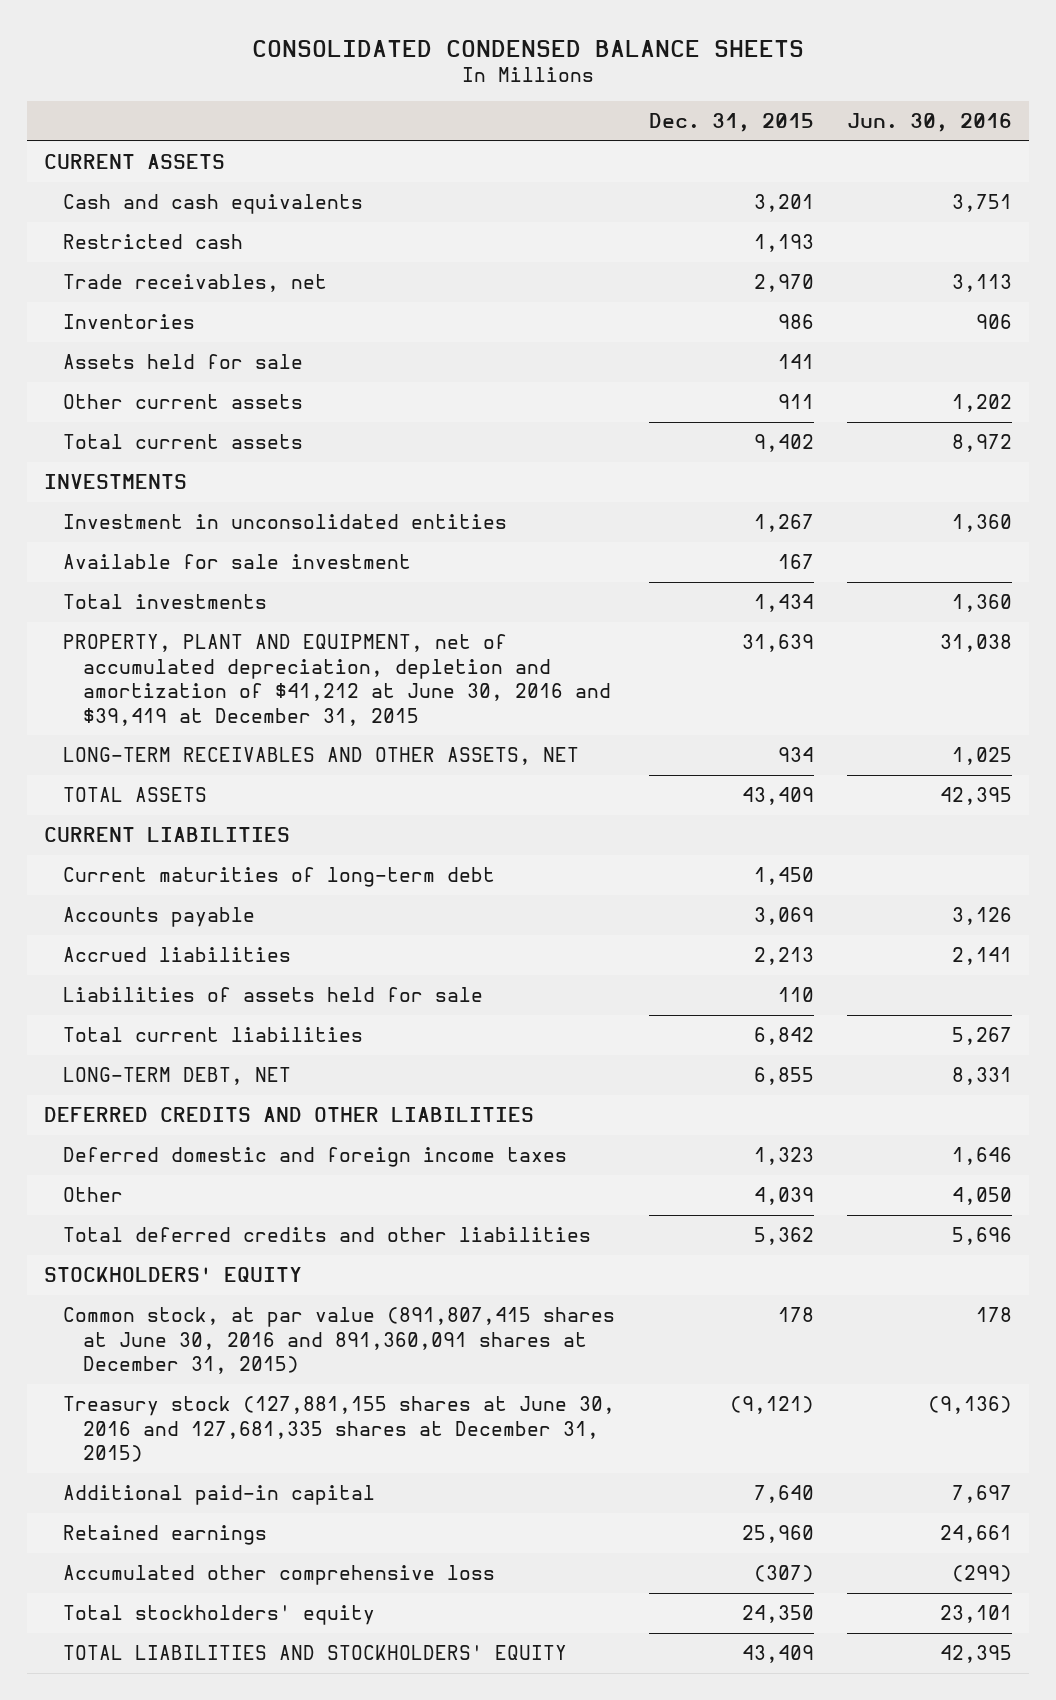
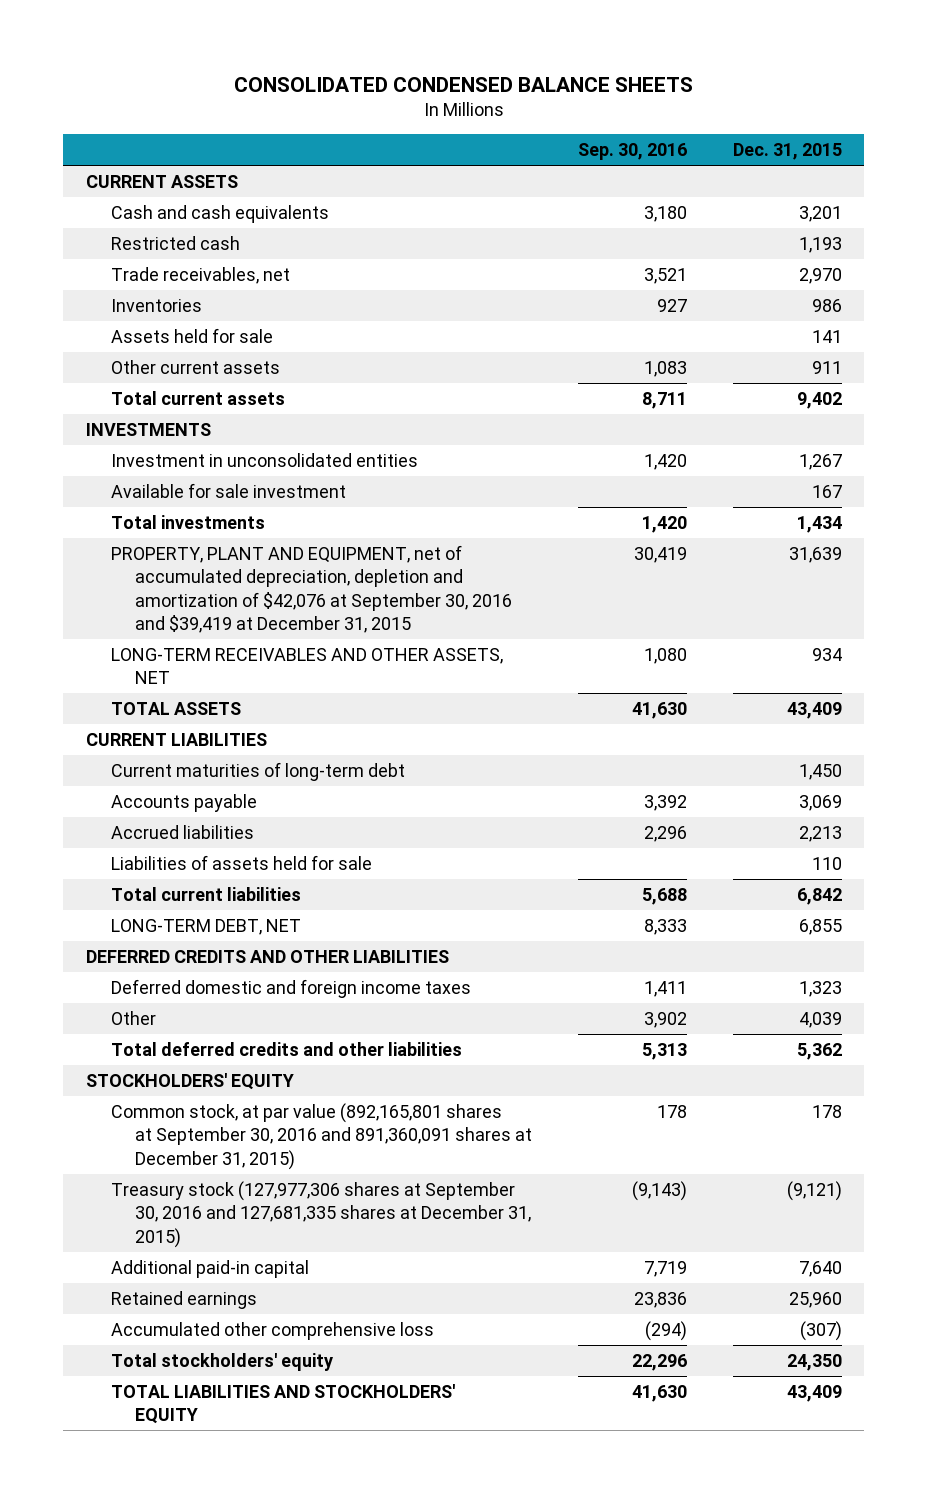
- | Dec. 31, 2015 | Jun. 30, 2016
+ | Sep. 30, 2016 | Dec. 31, 2015
- PROPERTY, PLANT AND EQUIPMENT, net of accumulated depreciation, depletion and amortization of $41,212 at June 30, 2016 and $39,419 at December 31, 2015 | 31,639 | 31,038
+ PROPERTY, PLANT AND EQUIPMENT, net of accumulated depreciation, depletion and amortization of $42,076 at September 30, 2016 and $39,419 at December 31, 2015 | 30,419 | 31,639
- Common stock, at par value (891,807,415 shares at June 30, 2016 and 891,360,091 shares at December 31, 2015) | 178 | 178
- Treasury stock (127,881,155 shares at June 30, 2016 and 127,681,335 shares at December 31, 2015) | (9,121) | (9,136)
+ Common stock, at par value (892,165,801 shares at September 30, 2016 and 891,360,091 shares at December 31, 2015) | 178 | 178
+ Treasury stock (127,977,306 shares at September 30, 2016 and 127,681,335 shares at December 31, 2015) | (9,143) | (9,121)

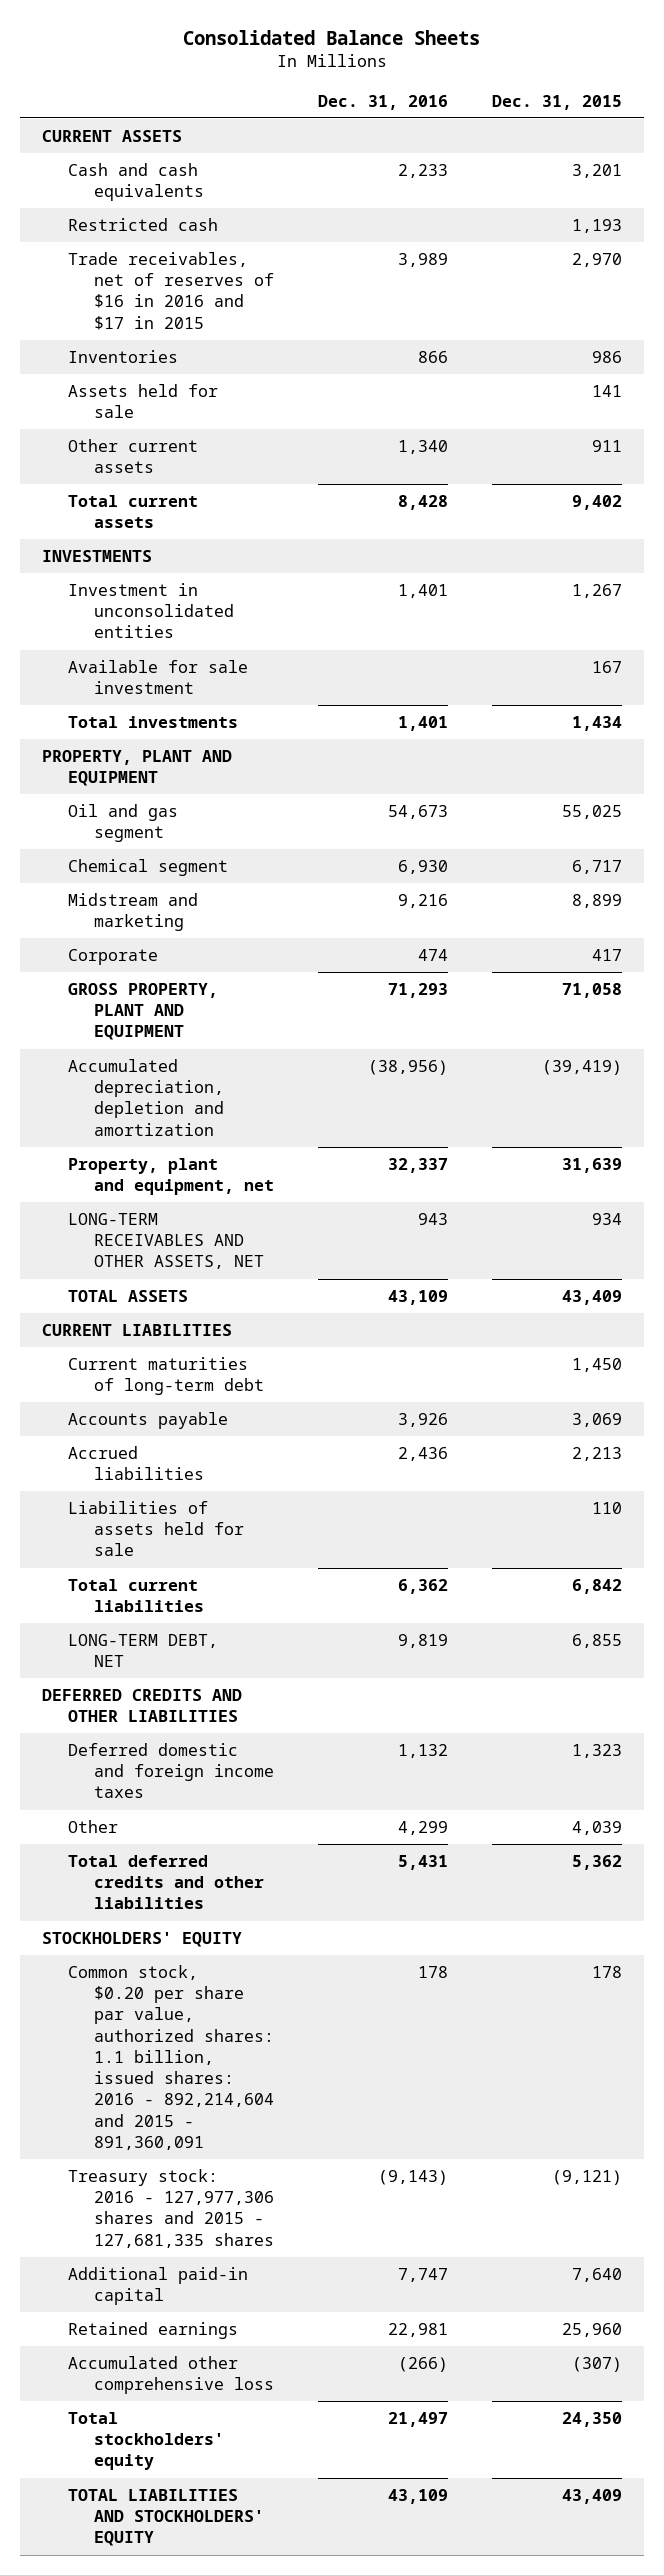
- CONSOLIDATED CONDENSED BALANCE SHEETS
+ Consolidated Balance Sheets
- | Sep. 30, 2016 | Dec. 31, 2015
+ | Dec. 31, 2016 | Dec. 31, 2015
- Trade receivables, net | 3,521 | 2,970
+ Trade receivables, net of reserves of $16 in 2016 and $17 in 2015 | 3,989 | 2,970
- PROPERTY, PLANT AND EQUIPMENT, net of accumulated depreciation, depletion and amortization of $42,076 at September 30, 2016 and $39,419 at December 31, 2015 | 30,419 | 31,639
+ PROPERTY, PLANT AND EQUIPMENT
+ Oil and gas segment | 54,673 | 55,025
+ Chemical segment | 6,930 | 6,717
+ Midstream and marketing | 9,216 | 8,899
+ Corporate | 474 | 417
+ GROSS PROPERTY, PLANT AND EQUIPMENT | 71,293 | 71,058
+ Accumulated depreciation, depletion and amortization | (38,956) | (39,419)
+ Property, plant and equipment, net | 32,337 | 31,639
- Common stock, at par value (892,165,801 shares at September 30, 2016 and 891,360,091 shares at December 31, 2015) | 178 | 178
- Treasury stock (127,977,306 shares at September 30, 2016 and 127,681,335 shares at December 31, 2015) | (9,143) | (9,121)
+ Common stock, $0.20 per share par value, authorized shares: 1.1 billion, issued shares: 2016 - 892,214,604 and 2015 - 891,360,091 | 178 | 178
+ Treasury stock: 2016 - 127,977,306 shares and 2015 - 127,681,335 shares | (9,143) | (9,121)

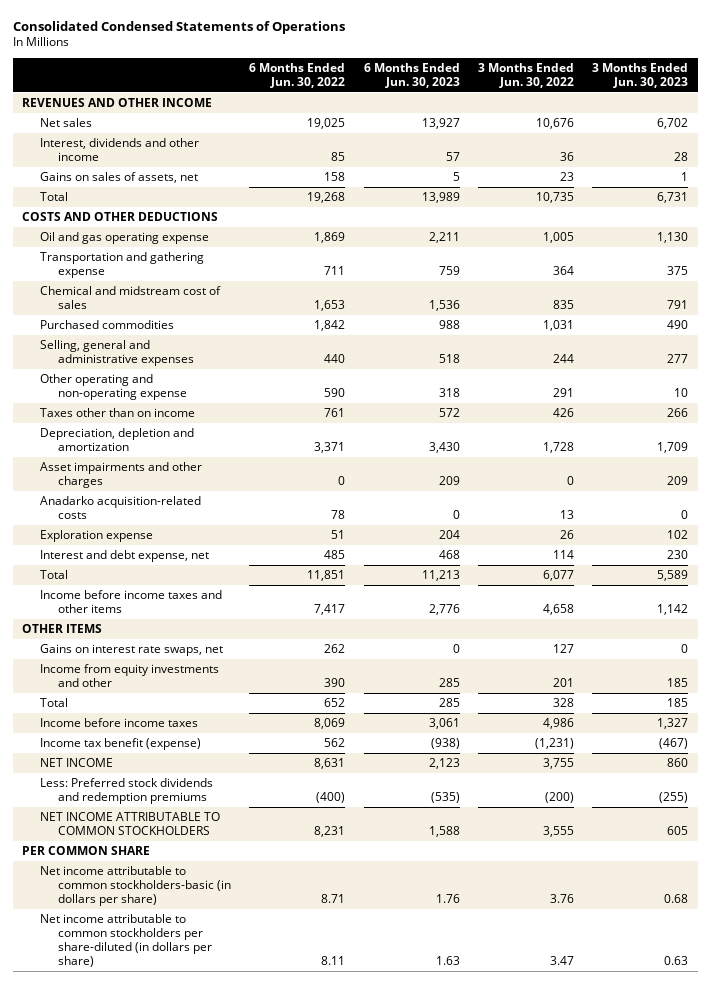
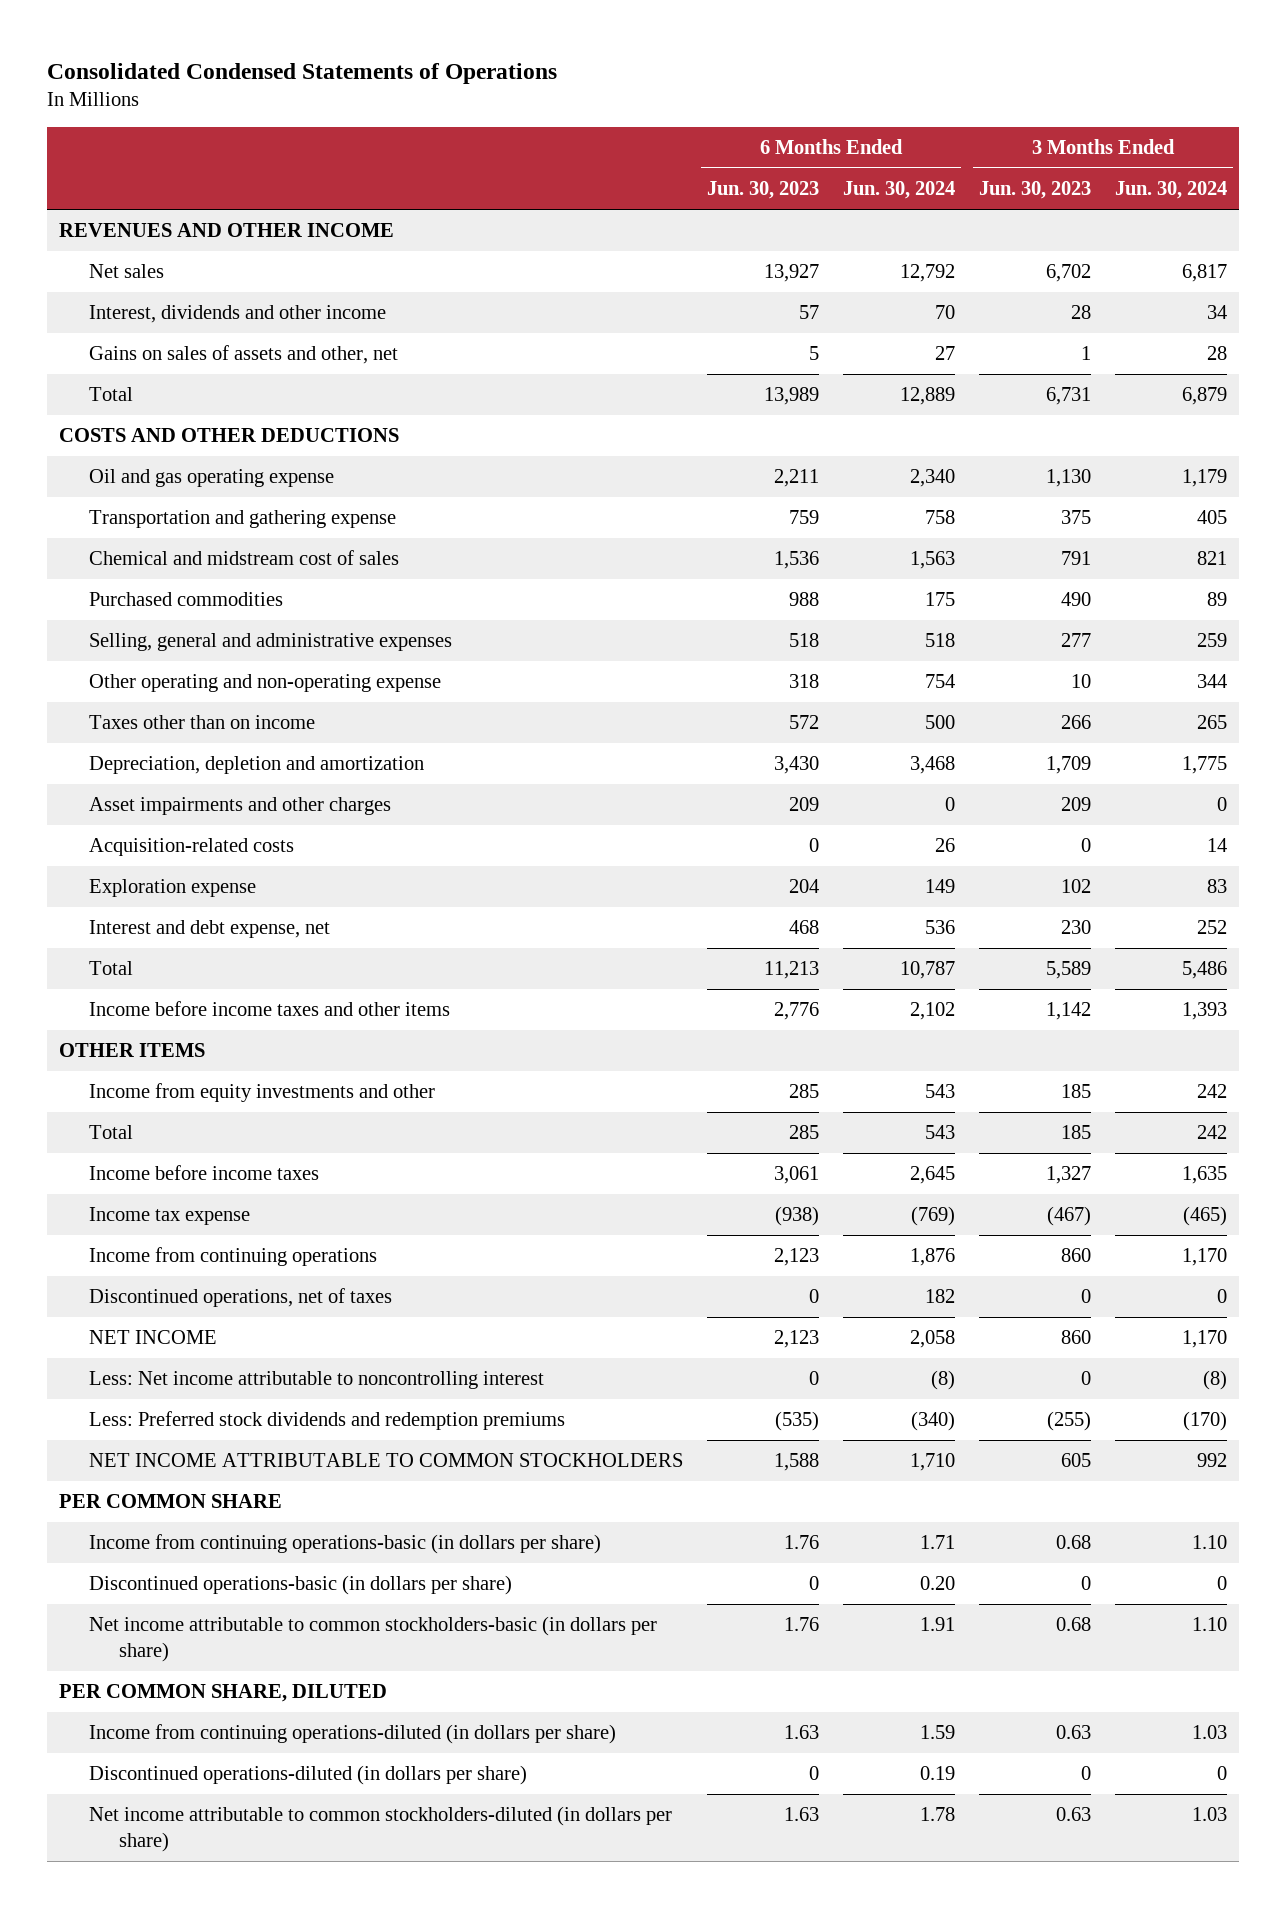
- | 6 Months Ended Jun. 30, 2022 | 6 Months Ended Jun. 30, 2023 | 3 Months Ended Jun. 30, 2022 | 3 Months Ended Jun. 30, 2023
+ | 6 Months Ended Jun. 30, 2023 | 6 Months Ended Jun. 30, 2024 | 3 Months Ended Jun. 30, 2023 | 3 Months Ended Jun. 30, 2024
- Gains on sales of assets, net | 158 | 5 | 23 | 1
+ Gains on sales of assets and other, net | 5 | 27 | 1 | 28
- Anadarko acquisition-related costs | 78 | 0 | 13 | 0
+ Acquisition-related costs | 0 | 26 | 0 | 14
- Gains on interest rate swaps, net | 262 | 0 | 127 | 0
- Income tax benefit (expense) | 562 | (938) | (1,231) | (467)
+ Income tax expense | (938) | (769) | (467) | (465)
+ Income from continuing operations | 2,123 | 1,876 | 860 | 1,170
+ Discontinued operations, net of taxes | 0 | 182 | 0 | 0
+ Less: Net income attributable to noncontrolling interest | 0 | (8) | 0 | (8)
+ Income from continuing operations-basic (in dollars per share) | 1.76 | 1.71 | 0.68 | 1.10
+ Discontinued operations-basic (in dollars per share) | 0 | 0.20 | 0 | 0
- Net income attributable to common stockholders per share-diluted (in dollars per share) | 8.11 | 1.63 | 3.47 | 0.63
+ PER COMMON SHARE, DILUTED
+ Income from continuing operations-diluted (in dollars per share) | 1.63 | 1.59 | 0.63 | 1.03
+ Discontinued operations-diluted (in dollars per share) | 0 | 0.19 | 0 | 0
+ Net income attributable to common stockholders-diluted (in dollars per share) | 1.63 | 1.78 | 0.63 | 1.03

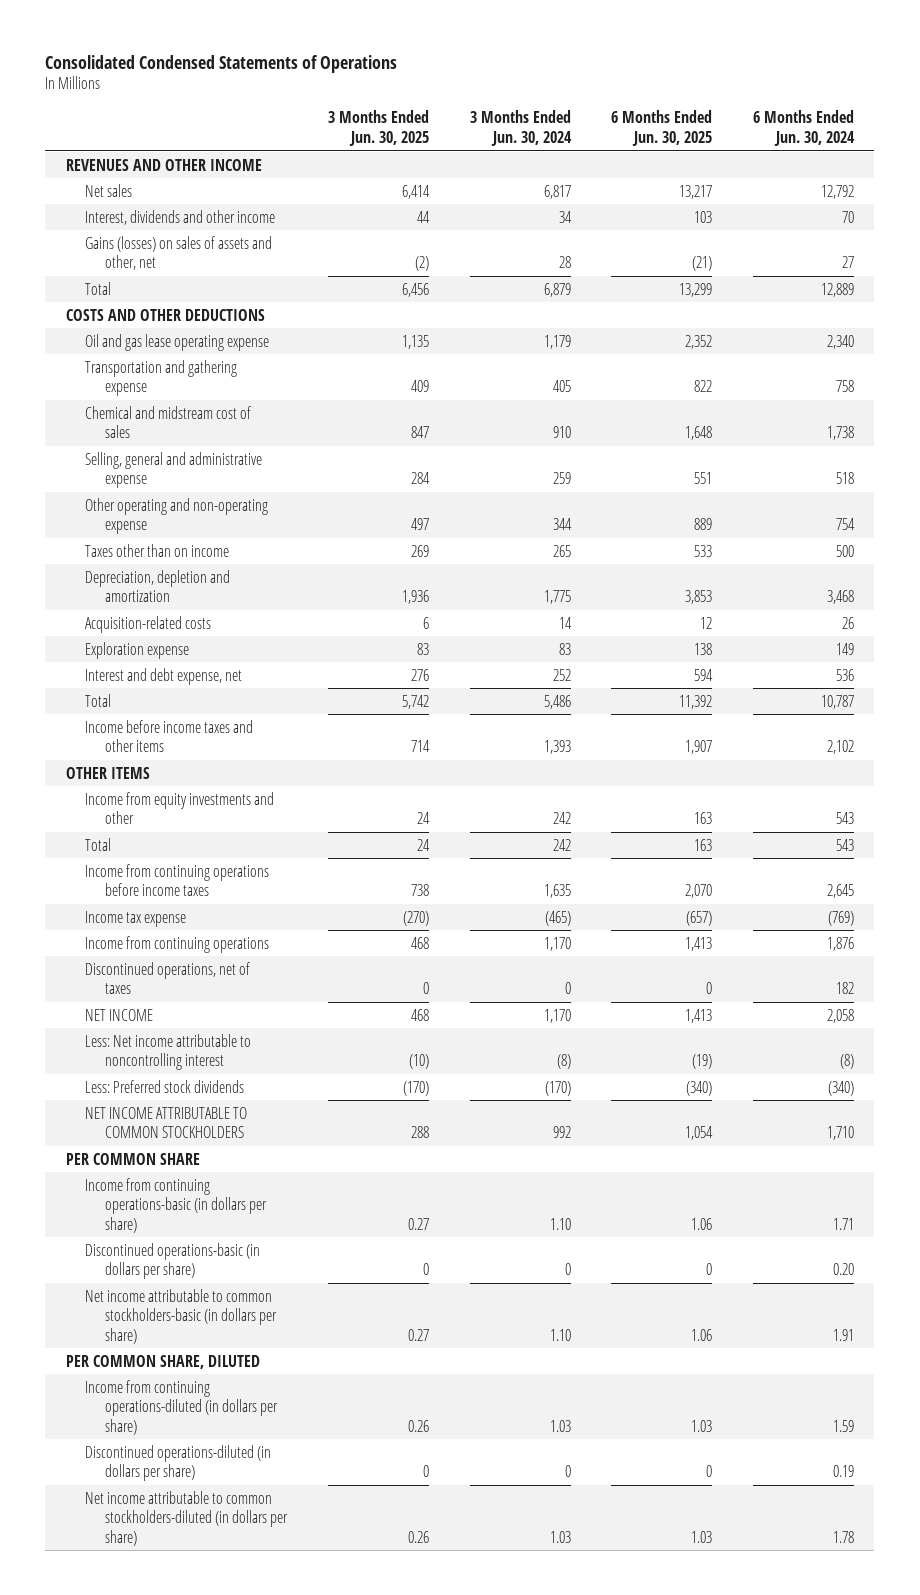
- | 6 Months Ended Jun. 30, 2023 | 6 Months Ended Jun. 30, 2024 | 3 Months Ended Jun. 30, 2023 | 3 Months Ended Jun. 30, 2024
+ | 3 Months Ended Jun. 30, 2025 | 3 Months Ended Jun. 30, 2024 | 6 Months Ended Jun. 30, 2025 | 6 Months Ended Jun. 30, 2024
- Gains on sales of assets and other, net | 5 | 27 | 1 | 28
+ Gains (losses) on sales of assets and other, net | (2) | 28 | (21) | 27
- Oil and gas operating expense | 2,211 | 2,340 | 1,130 | 1,179
+ Oil and gas lease operating expense | 1,135 | 1,179 | 2,352 | 2,340
- Chemical and midstream cost of sales | 1,536 | 1,563 | 791 | 821
- Purchased commodities | 988 | 175 | 490 | 89
- Selling, general and administrative expenses | 518 | 518 | 277 | 259
+ Chemical and midstream cost of sales | 847 | 910 | 1,648 | 1,738
+ Selling, general and administrative expense | 284 | 259 | 551 | 518
- Asset impairments and other charges | 209 | 0 | 209 | 0
- Income before income taxes | 3,061 | 2,645 | 1,327 | 1,635
+ Income from continuing operations before income taxes | 738 | 1,635 | 2,070 | 2,645
- Less: Preferred stock dividends and redemption premiums | (535) | (340) | (255) | (170)
+ Less: Preferred stock dividends | (170) | (170) | (340) | (340)

